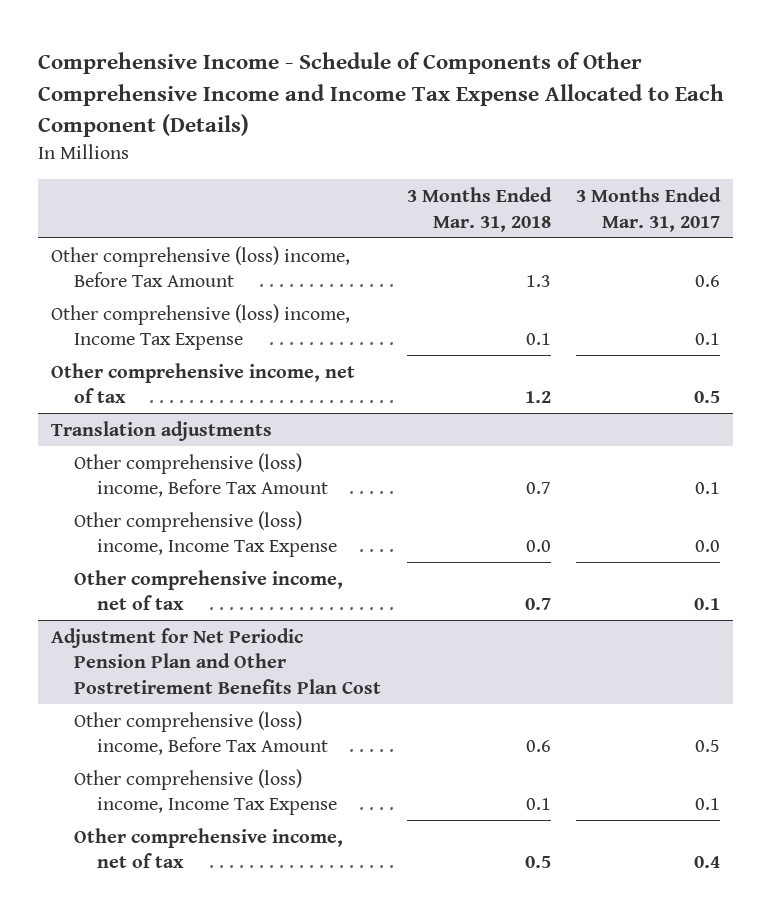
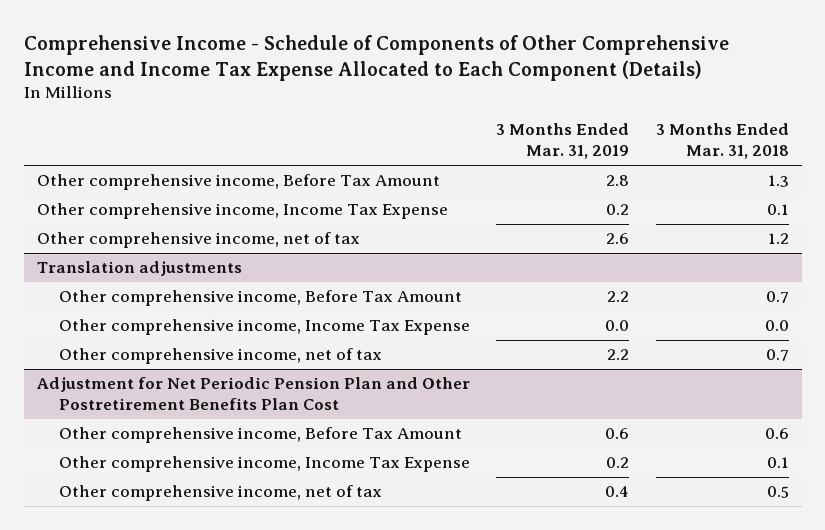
- | 3 Months Ended Mar. 31, 2018 | 3 Months Ended Mar. 31, 2017
+ | 3 Months Ended Mar. 31, 2019 | 3 Months Ended Mar. 31, 2018
- Other comprehensive (loss) income, Before Tax Amount | 1.3 | 0.6
- Other comprehensive (loss) income, Income Tax Expense | 0.1 | 0.1
+ Other comprehensive income, Before Tax Amount | 2.8 | 1.3
+ Other comprehensive income, Income Tax Expense | 0.2 | 0.1
@ Translation adjustments
- Other comprehensive (loss) income, Before Tax Amount | 0.7 | 0.1
- Other comprehensive (loss) income, Income Tax Expense | 0.0 | 0.0
+ Other comprehensive income, Before Tax Amount | 2.2 | 0.7
+ Other comprehensive income, Income Tax Expense | 0.0 | 0.0
@ Adjustment for Net Periodic Pension Plan and Other Postretirement Benefits Plan Cost
- Other comprehensive (loss) income, Before Tax Amount | 0.6 | 0.5
- Other comprehensive (loss) income, Income Tax Expense | 0.1 | 0.1
+ Other comprehensive income, Before Tax Amount | 0.6 | 0.6
+ Other comprehensive income, Income Tax Expense | 0.2 | 0.1

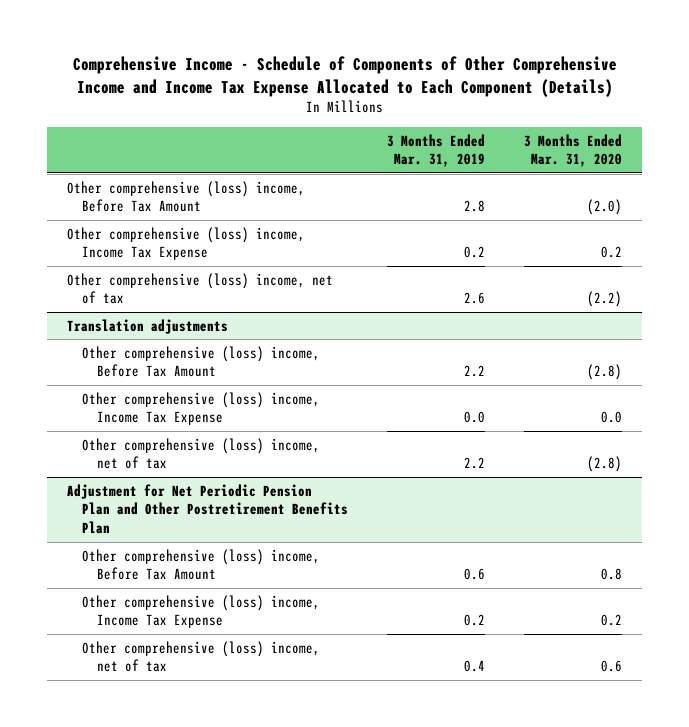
- | 3 Months Ended Mar. 31, 2019 | 3 Months Ended Mar. 31, 2018
+ | 3 Months Ended Mar. 31, 2019 | 3 Months Ended Mar. 31, 2020
- Other comprehensive income, Before Tax Amount | 2.8 | 1.3
- Other comprehensive income, Income Tax Expense | 0.2 | 0.1
- Other comprehensive income, net of tax | 2.6 | 1.2
+ Other comprehensive (loss) income, Before Tax Amount | 2.8 | (2.0)
+ Other comprehensive (loss) income, Income Tax Expense | 0.2 | 0.2
+ Other comprehensive (loss) income, net of tax | 2.6 | (2.2)
@ Translation adjustments
- Other comprehensive income, Before Tax Amount | 2.2 | 0.7
- Other comprehensive income, Income Tax Expense | 0.0 | 0.0
- Other comprehensive income, net of tax | 2.2 | 0.7
- Adjustment for Net Periodic Pension Plan and Other Postretirement Benefits Plan Cost
- Other comprehensive income, Before Tax Amount | 0.6 | 0.6
- Other comprehensive income, Income Tax Expense | 0.2 | 0.1
- Other comprehensive income, net of tax | 0.4 | 0.5
@ Translation adjustments
+ Other comprehensive (loss) income, Before Tax Amount | 2.2 | (2.8)
+ Other comprehensive (loss) income, Income Tax Expense | 0.0 | 0.0
+ Other comprehensive (loss) income, net of tax | 2.2 | (2.8)
+ Adjustment for Net Periodic Pension Plan and Other Postretirement Benefits Plan
+ Other comprehensive (loss) income, Before Tax Amount | 0.6 | 0.8
+ Other comprehensive (loss) income, Income Tax Expense | 0.2 | 0.2
+ Other comprehensive (loss) income, net of tax | 0.4 | 0.6

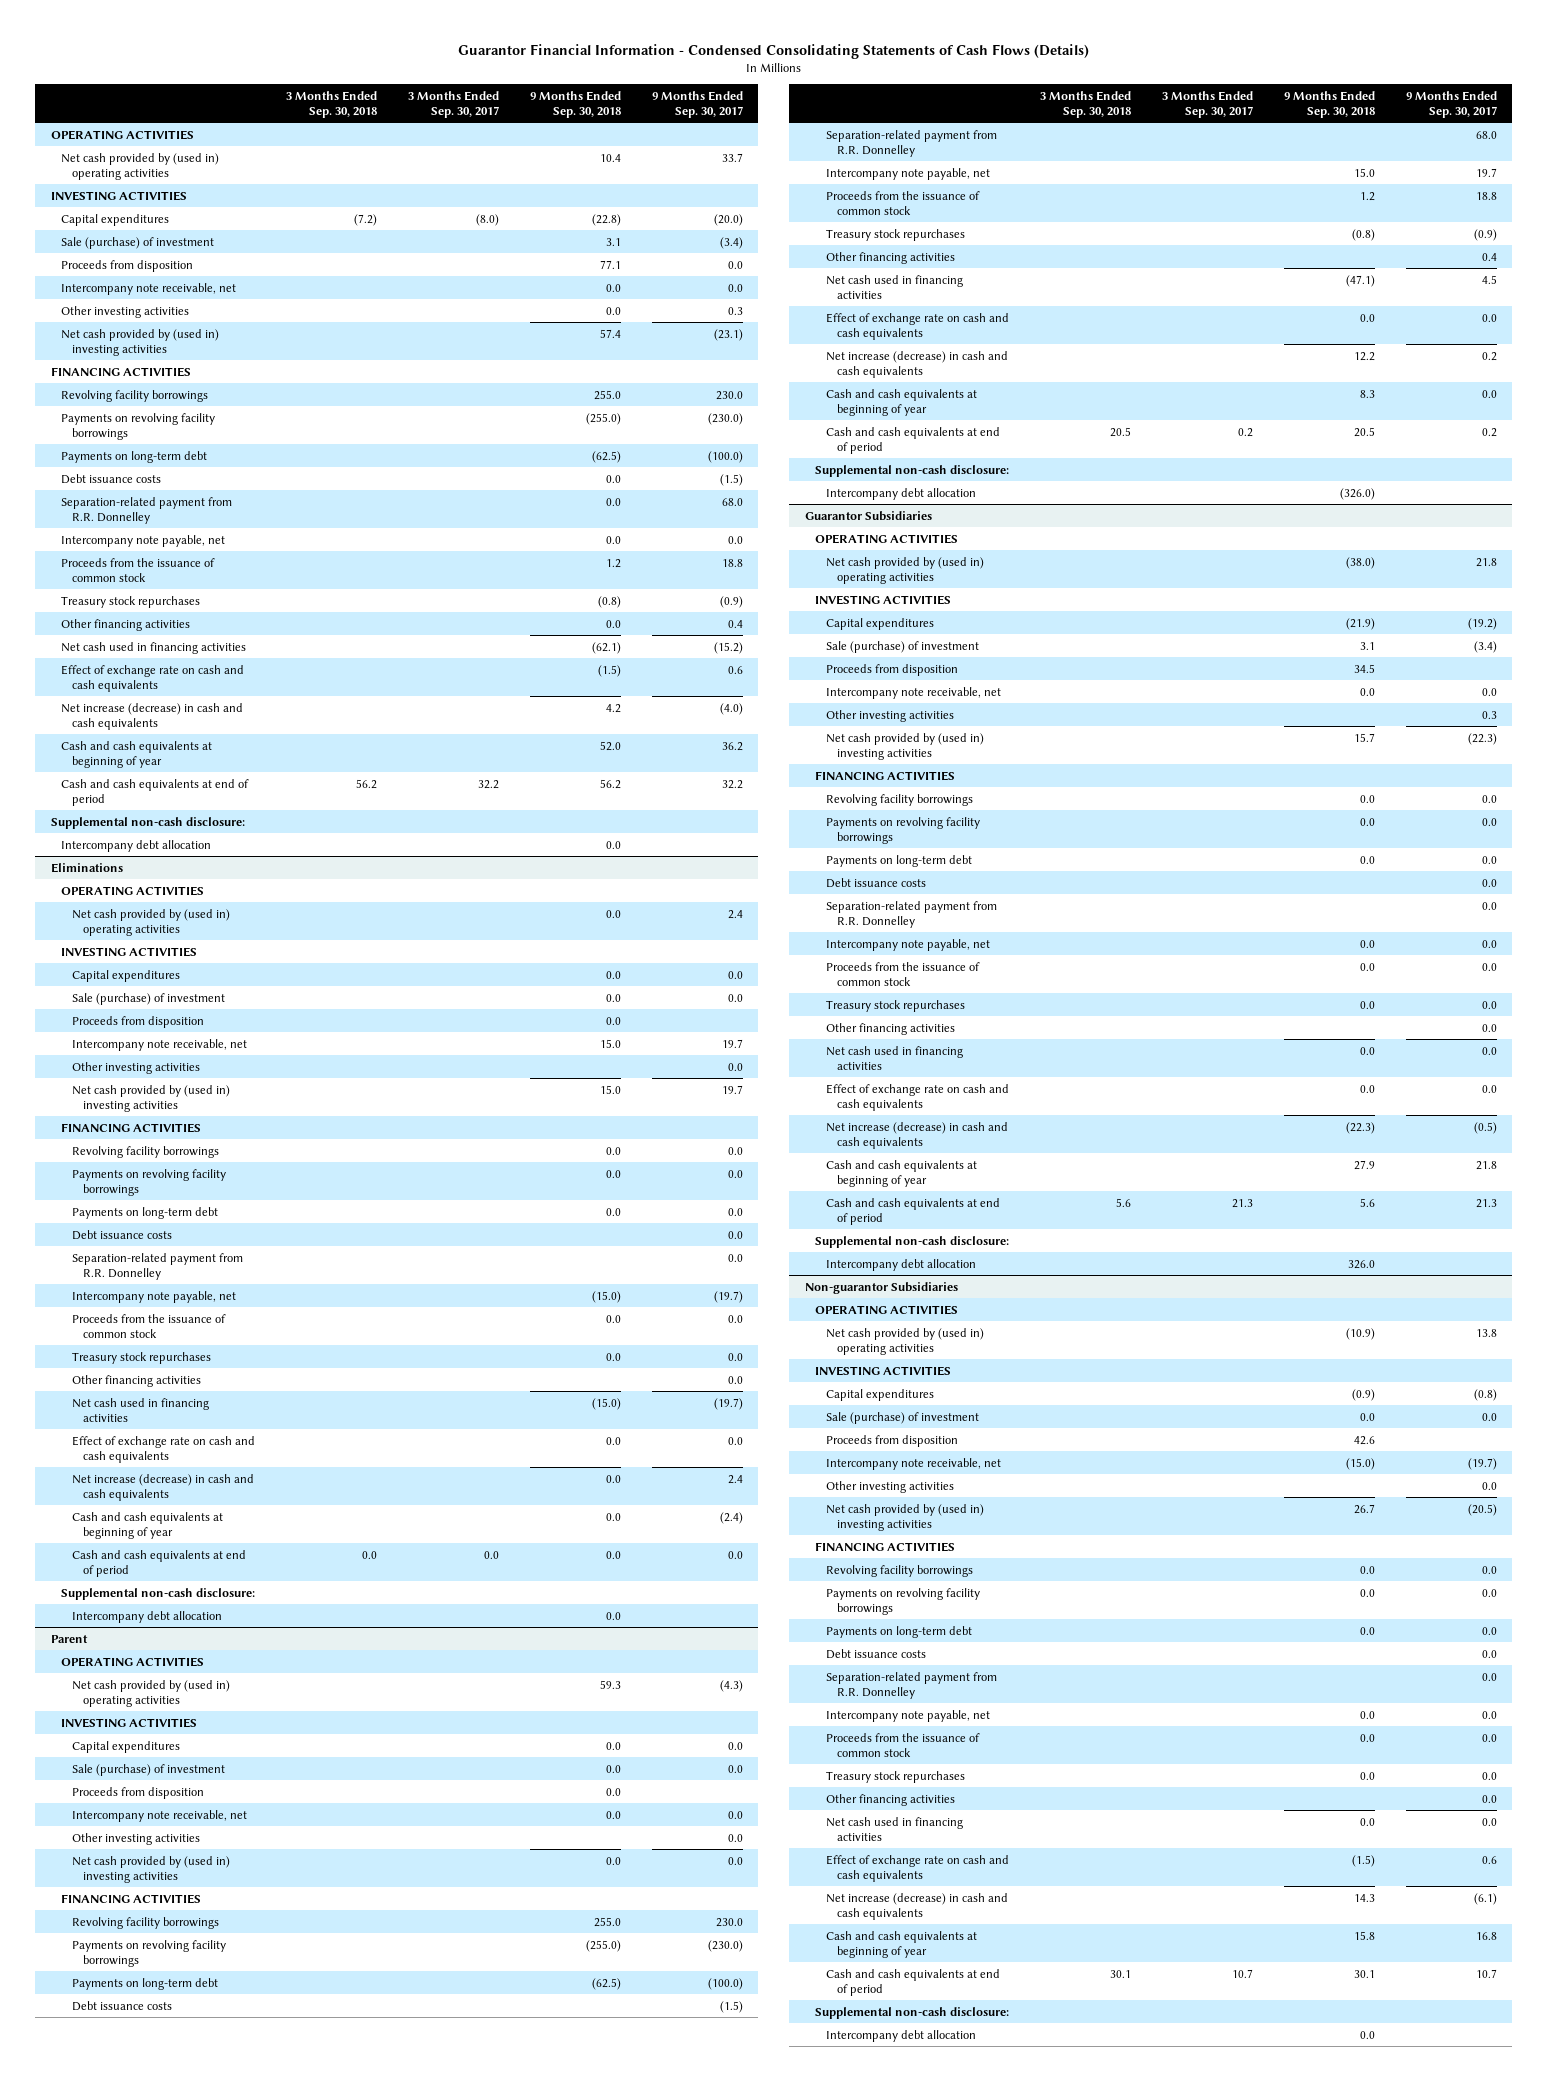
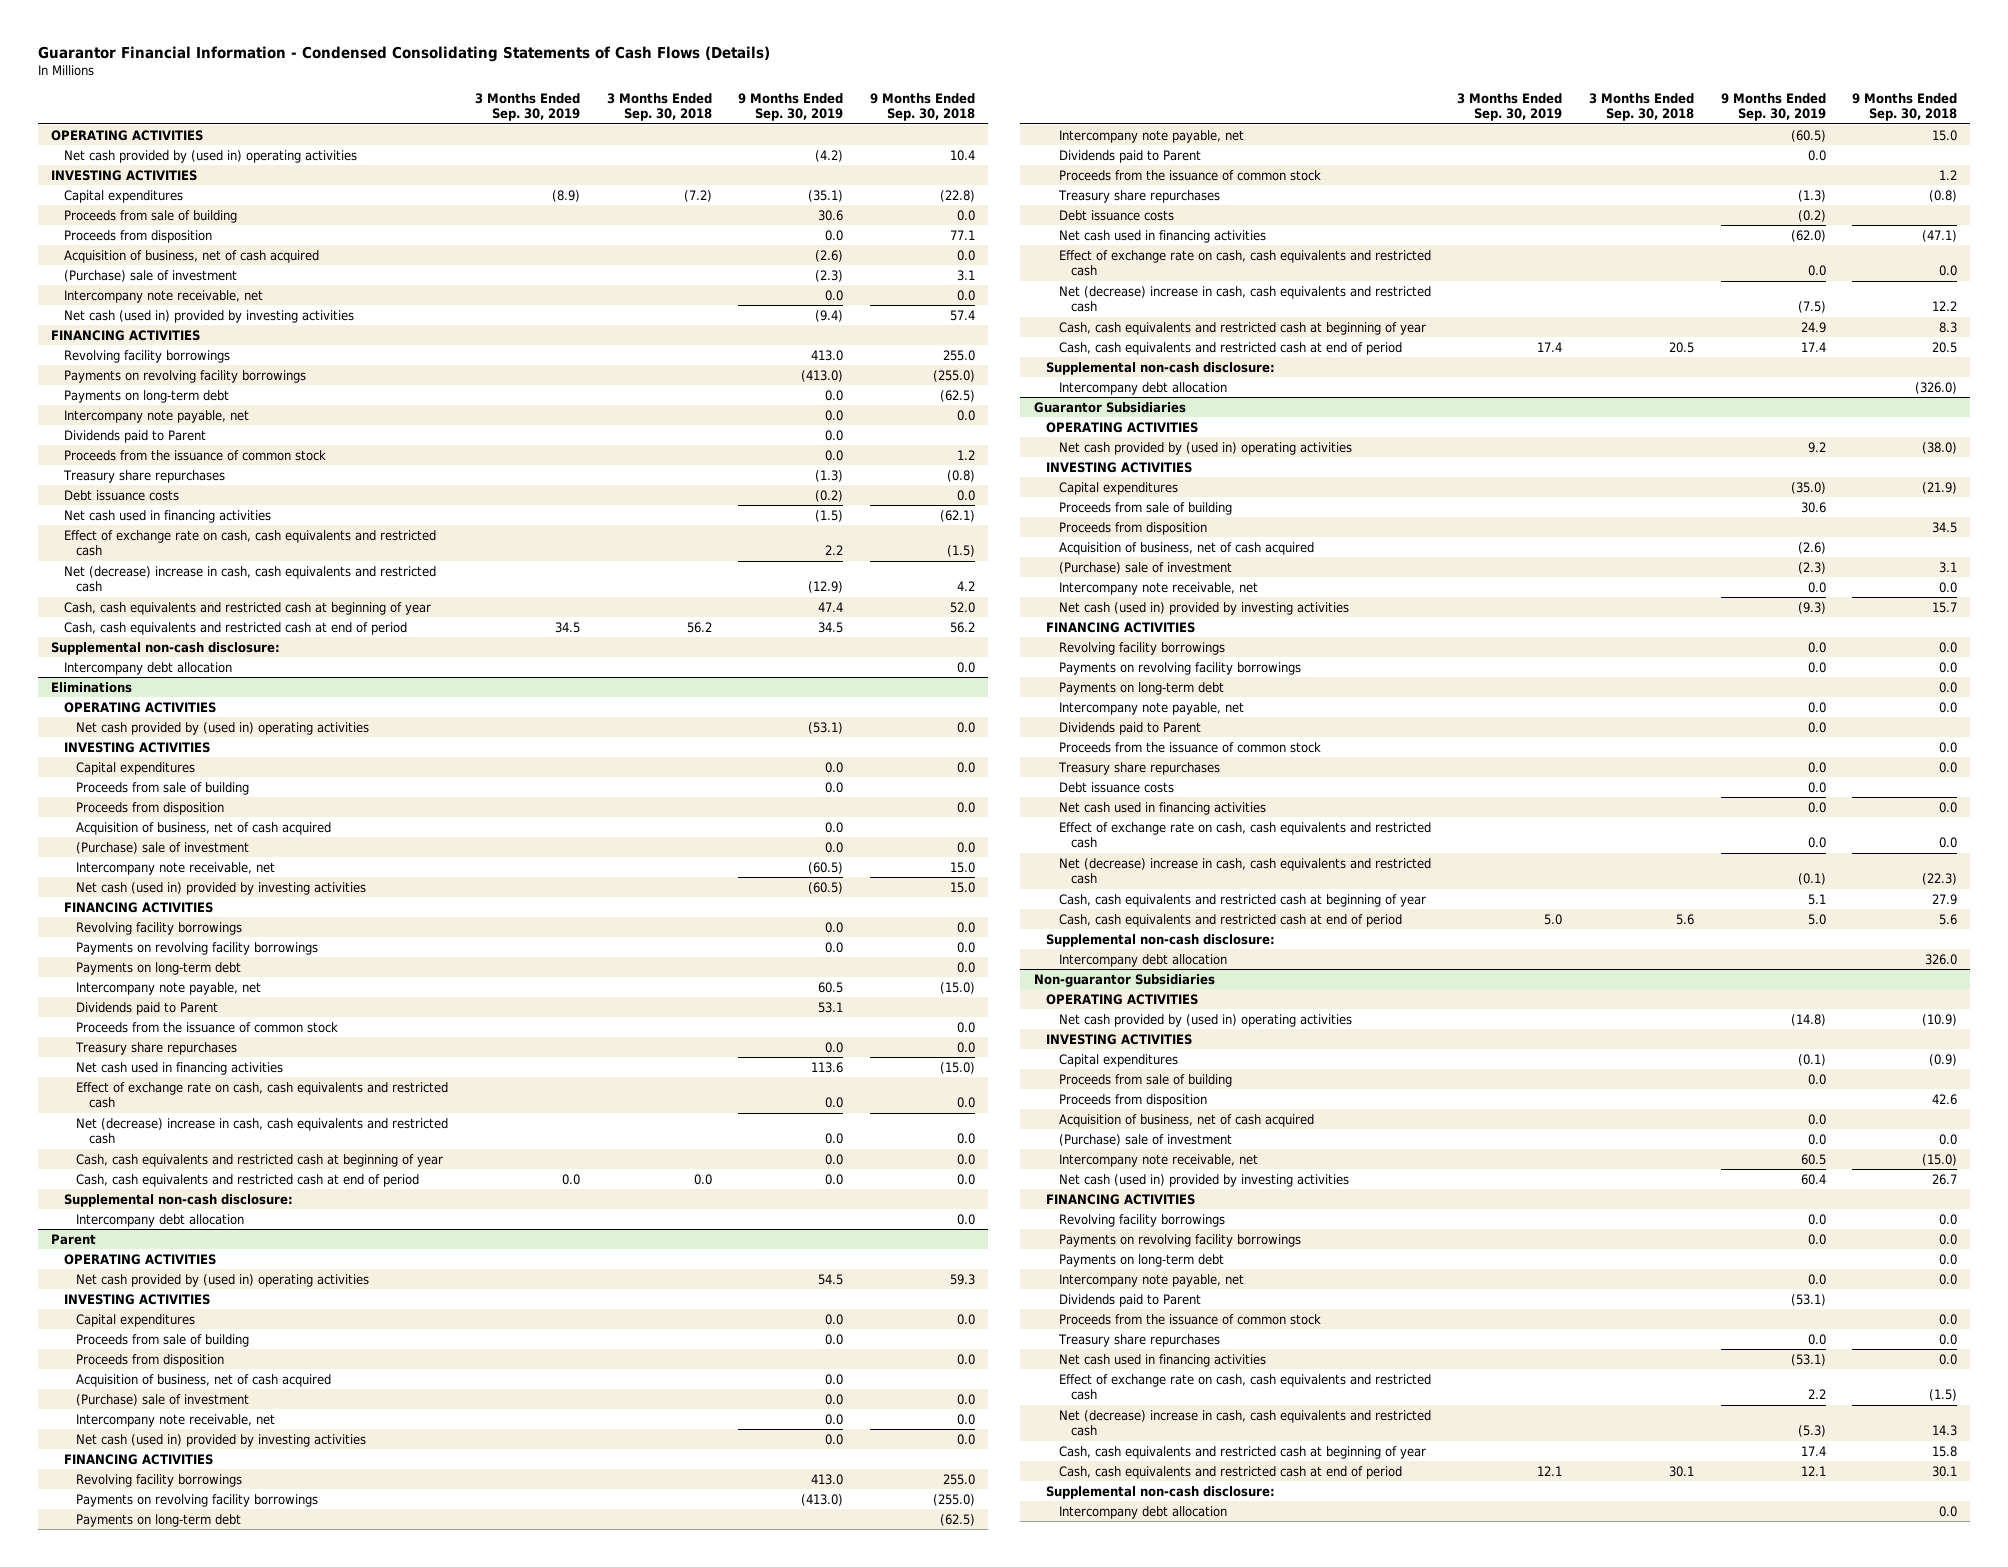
- | 3 Months Ended Sep. 30, 2018 | 3 Months Ended Sep. 30, 2017 | 9 Months Ended Sep. 30, 2018 | 9 Months Ended Sep. 30, 2017
+ | 3 Months Ended Sep. 30, 2019 | 3 Months Ended Sep. 30, 2018 | 9 Months Ended Sep. 30, 2019 | 9 Months Ended Sep. 30, 2018
- Sale (purchase) of investment | | | 3.1 | (3.4)
+ Proceeds from sale of building | | | 30.6 | 0.0
+ Acquisition of business, net of cash acquired | | | (2.6) | 0.0
+ (Purchase) sale of investment | | | (2.3) | 3.1
- Other investing activities | | | 0.0 | 0.3
- Net cash provided by (used in) investing activities | | | 57.4 | (23.1)
+ Net cash (used in) provided by investing activities | | | (9.4) | 57.4
- Separation-related payment from R.R. Donnelley | | | 0.0 | 68.0
+ Dividends paid to Parent | | | 0.0 |
- Treasury stock repurchases | | | (0.8) | (0.9)
- Other financing activities | | | 0.0 | 0.4
+ Treasury share repurchases | | | (1.3) | (0.8)
moved down: Debt issuance costs | | | (0.2) | 0.0
- Effect of exchange rate on cash and cash equivalents | | | (1.5) | 0.6
- Net increase (decrease) in cash and cash equivalents | | | 4.2 | (4.0)
- Cash and cash equivalents at beginning of year | | | 52.0 | 36.2
- Cash and cash equivalents at end of period | 56.2 | 32.2 | 56.2 | 32.2
+ Effect of exchange rate on cash, cash equivalents and restricted cash | | | 2.2 | (1.5)
+ Net (decrease) increase in cash, cash equivalents and restricted cash | | | (12.9) | 4.2
+ Cash, cash equivalents and restricted cash at beginning of year | | | 47.4 | 52.0
+ Cash, cash equivalents and restricted cash at end of period | 34.5 | 56.2 | 34.5 | 56.2
@ Eliminations
- Sale (purchase) of investment | | | 0.0 | 0.0
+ Proceeds from sale of building | | | 0.0 |
+ Acquisition of business, net of cash acquired | | | 0.0 |
+ (Purchase) sale of investment | | | 0.0 | 0.0
- Other investing activities | | | | 0.0
- Net cash provided by (used in) investing activities | | | 15.0 | 19.7
+ Net cash (used in) provided by investing activities | | | (60.5) | 15.0
- Debt issuance costs | | | | 0.0
- Separation-related payment from R.R. Donnelley | | | | 0.0
+ Dividends paid to Parent | | | 53.1 |
- Treasury stock repurchases | | | 0.0 | 0.0
- Other financing activities | | | | 0.0
+ Treasury share repurchases | | | 0.0 | 0.0
- Effect of exchange rate on cash and cash equivalents | | | 0.0 | 0.0
- Net increase (decrease) in cash and cash equivalents | | | 0.0 | 2.4
- Cash and cash equivalents at beginning of year | | | 0.0 | (2.4)
- Cash and cash equivalents at end of period | 0.0 | 0.0 | 0.0 | 0.0
+ Effect of exchange rate on cash, cash equivalents and restricted cash | | | 0.0 | 0.0
+ Net (decrease) increase in cash, cash equivalents and restricted cash | | | 0.0 | 0.0
+ Cash, cash equivalents and restricted cash at beginning of year | | | 0.0 | 0.0
+ Cash, cash equivalents and restricted cash at end of period | 0.0 | 0.0 | 0.0 | 0.0
@ Parent
- Sale (purchase) of investment | | | 0.0 | 0.0
+ Proceeds from sale of building | | | 0.0 |
+ Acquisition of business, net of cash acquired | | | 0.0 |
+ (Purchase) sale of investment | | | 0.0 | 0.0
- Other investing activities | | | | 0.0
- Net cash provided by (used in) investing activities | | | 0.0 | 0.0
+ Net cash (used in) provided by investing activities | | | 0.0 | 0.0
- Separation-related payment from R.R. Donnelley | | | | 68.0
+ Dividends paid to Parent | | | 0.0 |
- Treasury stock repurchases | | | (0.8) | (0.9)
- Other financing activities | | | | 0.4
+ Treasury share repurchases | | | (1.3) | (0.8)
moved down: Debt issuance costs | | | (0.2) |
- Effect of exchange rate on cash and cash equivalents | | | 0.0 | 0.0
- Net increase (decrease) in cash and cash equivalents | | | 12.2 | 0.2
- Cash and cash equivalents at beginning of year | | | 8.3 | 0.0
- Cash and cash equivalents at end of period | 20.5 | 0.2 | 20.5 | 0.2
+ Effect of exchange rate on cash, cash equivalents and restricted cash | | | 0.0 | 0.0
+ Net (decrease) increase in cash, cash equivalents and restricted cash | | | (7.5) | 12.2
+ Cash, cash equivalents and restricted cash at beginning of year | | | 24.9 | 8.3
+ Cash, cash equivalents and restricted cash at end of period | 17.4 | 20.5 | 17.4 | 20.5
@ Guarantor Subsidiaries
- Sale (purchase) of investment | | | 3.1 | (3.4)
+ Proceeds from sale of building | | | 30.6 |
+ Acquisition of business, net of cash acquired | | | (2.6) |
+ (Purchase) sale of investment | | | (2.3) | 3.1
- Other investing activities | | | | 0.3
- Net cash provided by (used in) investing activities | | | 15.7 | (22.3)
+ Net cash (used in) provided by investing activities | | | (9.3) | 15.7
- Separation-related payment from R.R. Donnelley | | | | 0.0
+ Dividends paid to Parent | | | 0.0 |
- Treasury stock repurchases | | | 0.0 | 0.0
- Other financing activities | | | | 0.0
+ Treasury share repurchases | | | 0.0 | 0.0
moved down: Debt issuance costs | | | 0.0 |
- Effect of exchange rate on cash and cash equivalents | | | 0.0 | 0.0
- Net increase (decrease) in cash and cash equivalents | | | (22.3) | (0.5)
- Cash and cash equivalents at beginning of year | | | 27.9 | 21.8
- Cash and cash equivalents at end of period | 5.6 | 21.3 | 5.6 | 21.3
+ Effect of exchange rate on cash, cash equivalents and restricted cash | | | 0.0 | 0.0
+ Net (decrease) increase in cash, cash equivalents and restricted cash | | | (0.1) | (22.3)
+ Cash, cash equivalents and restricted cash at beginning of year | | | 5.1 | 27.9
+ Cash, cash equivalents and restricted cash at end of period | 5.0 | 5.6 | 5.0 | 5.6
@ Non-guarantor Subsidiaries
- Sale (purchase) of investment | | | 0.0 | 0.0
+ Proceeds from sale of building | | | 0.0 |
+ Acquisition of business, net of cash acquired | | | 0.0 |
+ (Purchase) sale of investment | | | 0.0 | 0.0
- Other investing activities | | | | 0.0
- Net cash provided by (used in) investing activities | | | 26.7 | (20.5)
+ Net cash (used in) provided by investing activities | | | 60.4 | 26.7
- Debt issuance costs | | | | 0.0
- Separation-related payment from R.R. Donnelley | | | | 0.0
+ Dividends paid to Parent | | | (53.1) |
- Treasury stock repurchases | | | 0.0 | 0.0
- Other financing activities | | | | 0.0
+ Treasury share repurchases | | | 0.0 | 0.0
- Effect of exchange rate on cash and cash equivalents | | | (1.5) | 0.6
- Net increase (decrease) in cash and cash equivalents | | | 14.3 | (6.1)
- Cash and cash equivalents at beginning of year | | | 15.8 | 16.8
- Cash and cash equivalents at end of period | 30.1 | 10.7 | 30.1 | 10.7
+ Effect of exchange rate on cash, cash equivalents and restricted cash | | | 2.2 | (1.5)
+ Net (decrease) increase in cash, cash equivalents and restricted cash | | | (5.3) | 14.3
+ Cash, cash equivalents and restricted cash at beginning of year | | | 17.4 | 15.8
+ Cash, cash equivalents and restricted cash at end of period | 12.1 | 30.1 | 12.1 | 30.1

